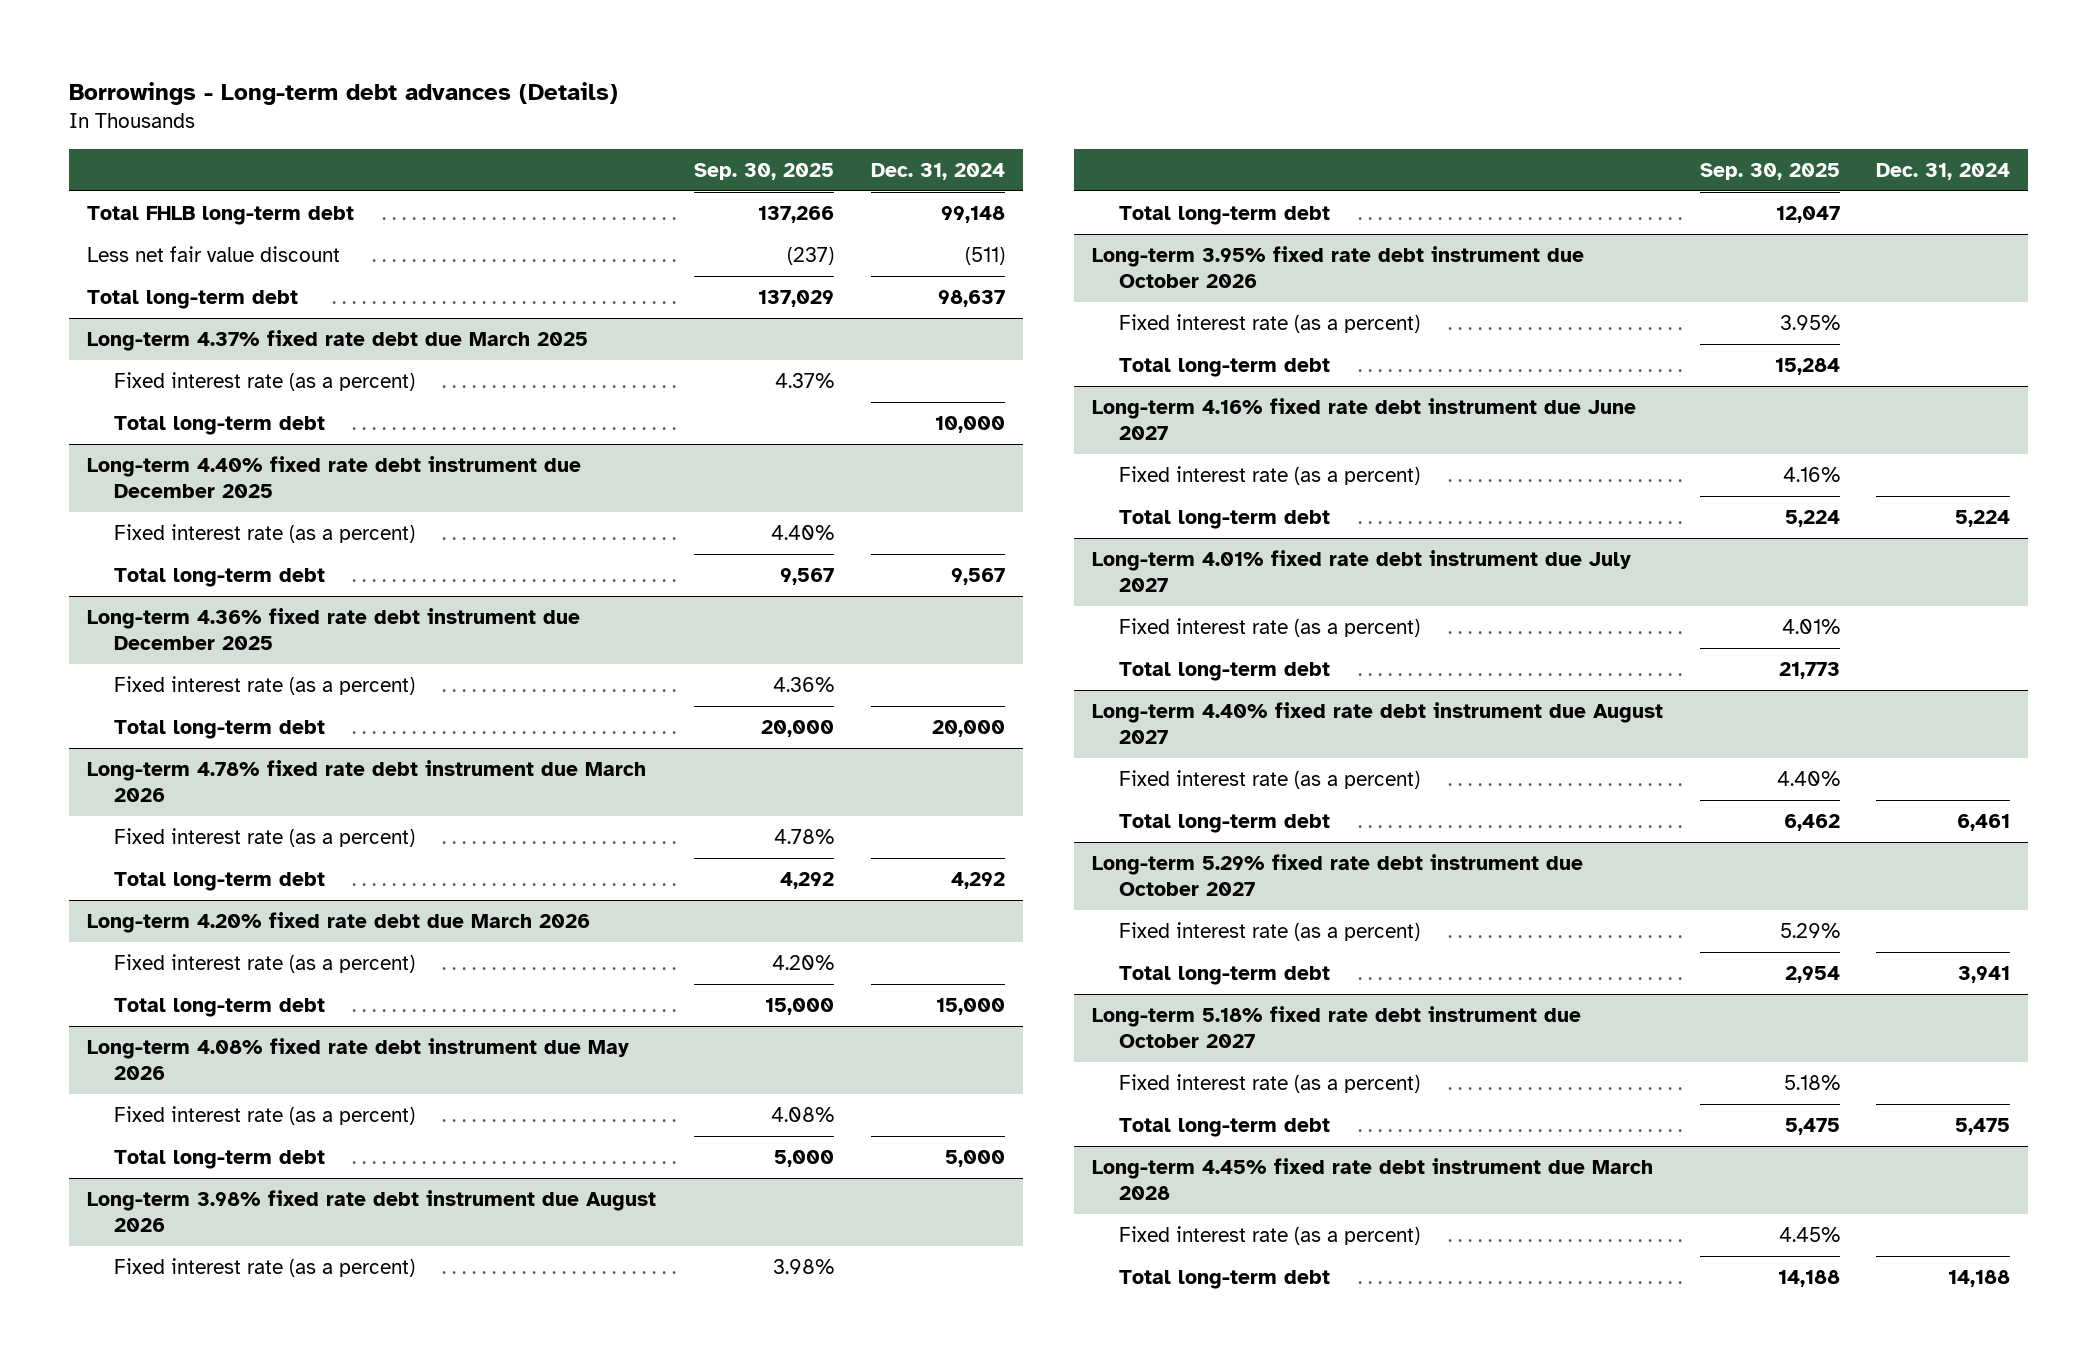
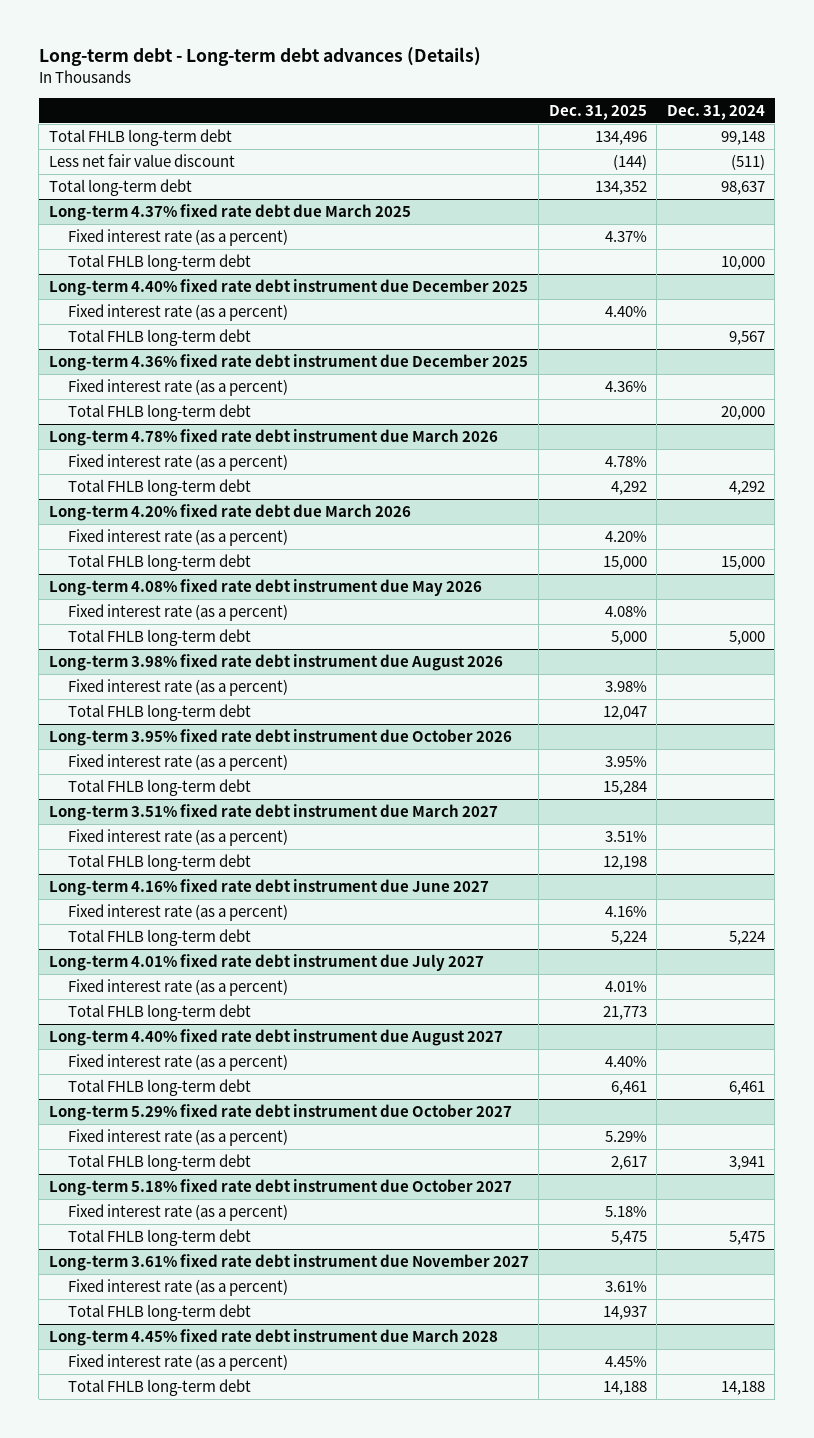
- Borrowings - Long-term debt advances (Details)
+ Long-term debt - Long-term debt advances (Details)
- | Sep. 30, 2025 | Dec. 31, 2024
+ | Dec. 31, 2025 | Dec. 31, 2024
@ Long-term 4.37% fixed rate debt due March 2025
- Total long-term debt | | 10,000
+ Total FHLB long-term debt | | 10,000
@ Long-term 4.40% fixed rate debt instrument due December 2025
- Total long-term debt | 9,567 | 9,567
+ Total FHLB long-term debt | | 9,567
@ Long-term 4.36% fixed rate debt instrument due December 2025
- Total long-term debt | 20,000 | 20,000
+ Total FHLB long-term debt | | 20,000
@ Long-term 4.78% fixed rate debt instrument due March 2026
- Total long-term debt | 4,292 | 4,292
+ Total FHLB long-term debt | 4,292 | 4,292
@ Long-term 4.20% fixed rate debt due March 2026
- Total long-term debt | 15,000 | 15,000
+ Total FHLB long-term debt | 15,000 | 15,000
@ Long-term 4.08% fixed rate debt instrument due May 2026
- Total long-term debt | 5,000 | 5,000
+ Total FHLB long-term debt | 5,000 | 5,000
@ Long-term 3.98% fixed rate debt instrument due August 2026
- Total long-term debt | 12,047 |
+ Total FHLB long-term debt | 12,047 |
@ Long-term 3.95% fixed rate debt instrument due October 2026
- Total long-term debt | 15,284 |
+ Total FHLB long-term debt | 15,284 |
+ Long-term 3.51% fixed rate debt instrument due March 2027
+ Fixed interest rate (as a percent) | 3.51% |
+ Total FHLB long-term debt | 12,198 |
@ Long-term 4.16% fixed rate debt instrument due June 2027
- Total long-term debt | 5,224 | 5,224
+ Total FHLB long-term debt | 5,224 | 5,224
@ Long-term 4.01% fixed rate debt instrument due July 2027
- Total long-term debt | 21,773 |
+ Total FHLB long-term debt | 21,773 |
@ Long-term 4.40% fixed rate debt instrument due August 2027
- Total long-term debt | 6,462 | 6,461
+ Total FHLB long-term debt | 6,461 | 6,461
@ Long-term 5.29% fixed rate debt instrument due October 2027
- Total long-term debt | 2,954 | 3,941
+ Total FHLB long-term debt | 2,617 | 3,941
@ Long-term 5.18% fixed rate debt instrument due October 2027
- Total long-term debt | 5,475 | 5,475
+ Total FHLB long-term debt | 5,475 | 5,475
+ Long-term 3.61% fixed rate debt instrument due November 2027
+ Fixed interest rate (as a percent) | 3.61% |
+ Total FHLB long-term debt | 14,937 |
@ Long-term 4.45% fixed rate debt instrument due March 2028
- Total long-term debt | 14,188 | 14,188
+ Total FHLB long-term debt | 14,188 | 14,188

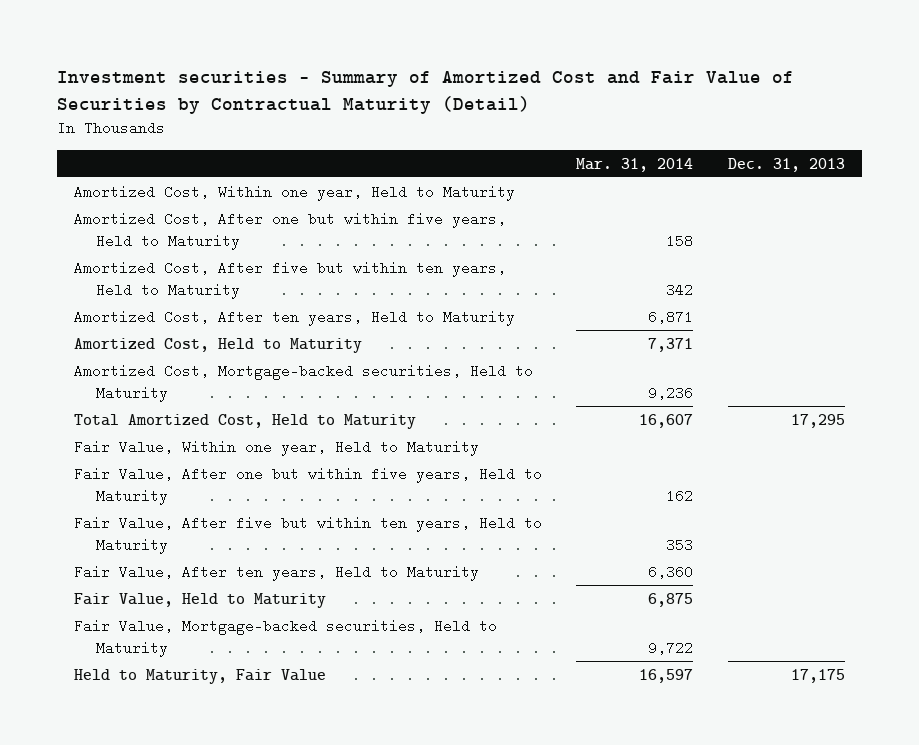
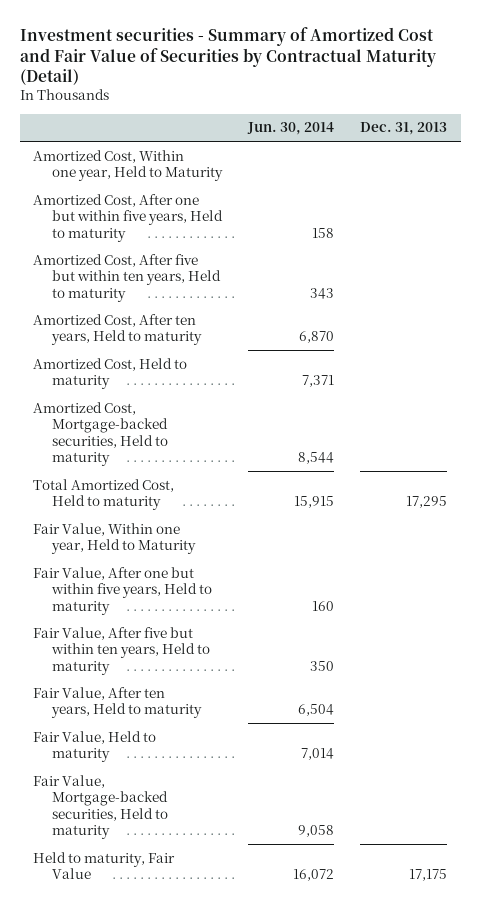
- | Mar. 31, 2014 | Dec. 31, 2013
+ | Jun. 30, 2014 | Dec. 31, 2013
- Amortized Cost, After one but within five years, Held to Maturity | 158 |
- Amortized Cost, After five but within ten years, Held to Maturity | 342 |
- Amortized Cost, After ten years, Held to Maturity | 6,871 |
- Amortized Cost, Held to Maturity | 7,371 |
- Amortized Cost, Mortgage-backed securities, Held to Maturity | 9,236 |
- Total Amortized Cost, Held to Maturity | 16,607 | 17,295
+ Amortized Cost, After one but within five years, Held to maturity | 158 |
+ Amortized Cost, After five but within ten years, Held to maturity | 343 |
+ Amortized Cost, After ten years, Held to maturity | 6,870 |
+ Amortized Cost, Held to maturity | 7,371 |
+ Amortized Cost, Mortgage-backed securities, Held to maturity | 8,544 |
+ Total Amortized Cost, Held to maturity | 15,915 | 17,295
- Fair Value, After one but within five years, Held to Maturity | 162 |
- Fair Value, After five but within ten years, Held to Maturity | 353 |
- Fair Value, After ten years, Held to Maturity | 6,360 |
- Fair Value, Held to Maturity | 6,875 |
- Fair Value, Mortgage-backed securities, Held to Maturity | 9,722 |
- Held to Maturity, Fair Value | 16,597 | 17,175
+ Fair Value, After one but within five years, Held to maturity | 160 |
+ Fair Value, After five but within ten years, Held to maturity | 350 |
+ Fair Value, After ten years, Held to maturity | 6,504 |
+ Fair Value, Held to maturity | 7,014 |
+ Fair Value, Mortgage-backed securities, Held to maturity | 9,058 |
+ Held to maturity, Fair Value | 16,072 | 17,175

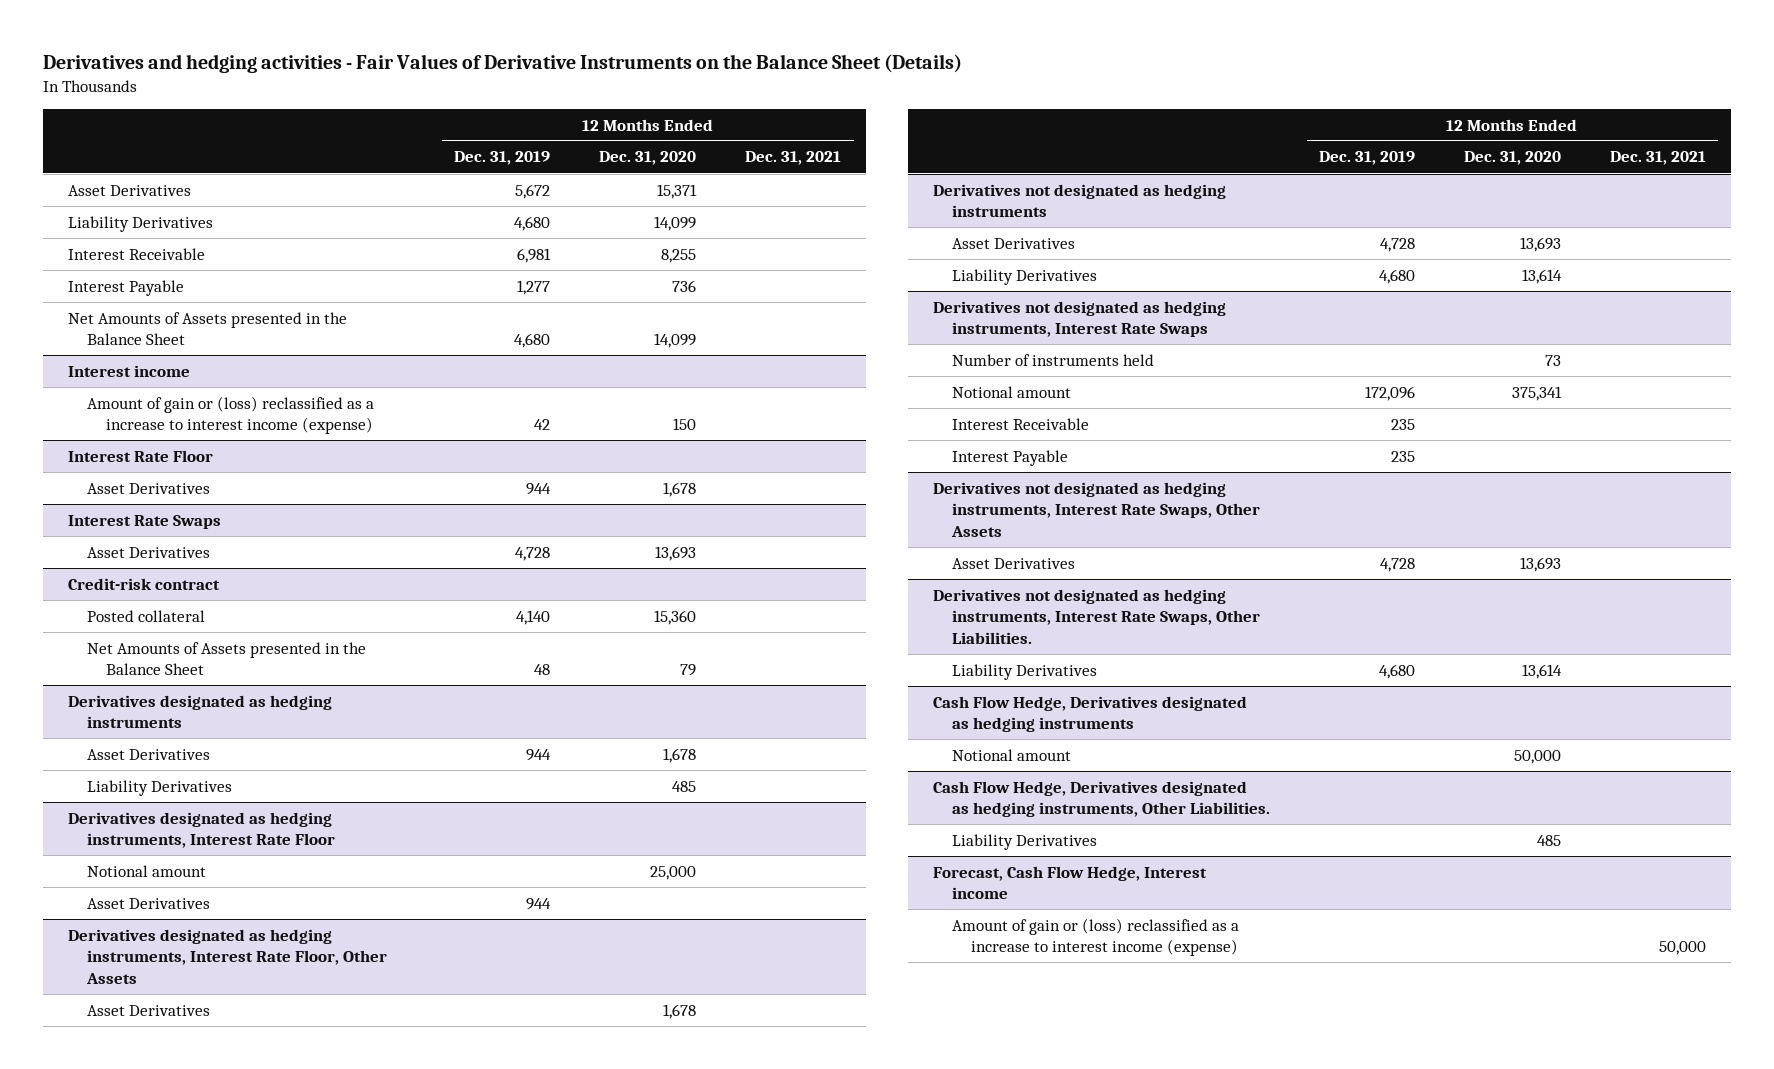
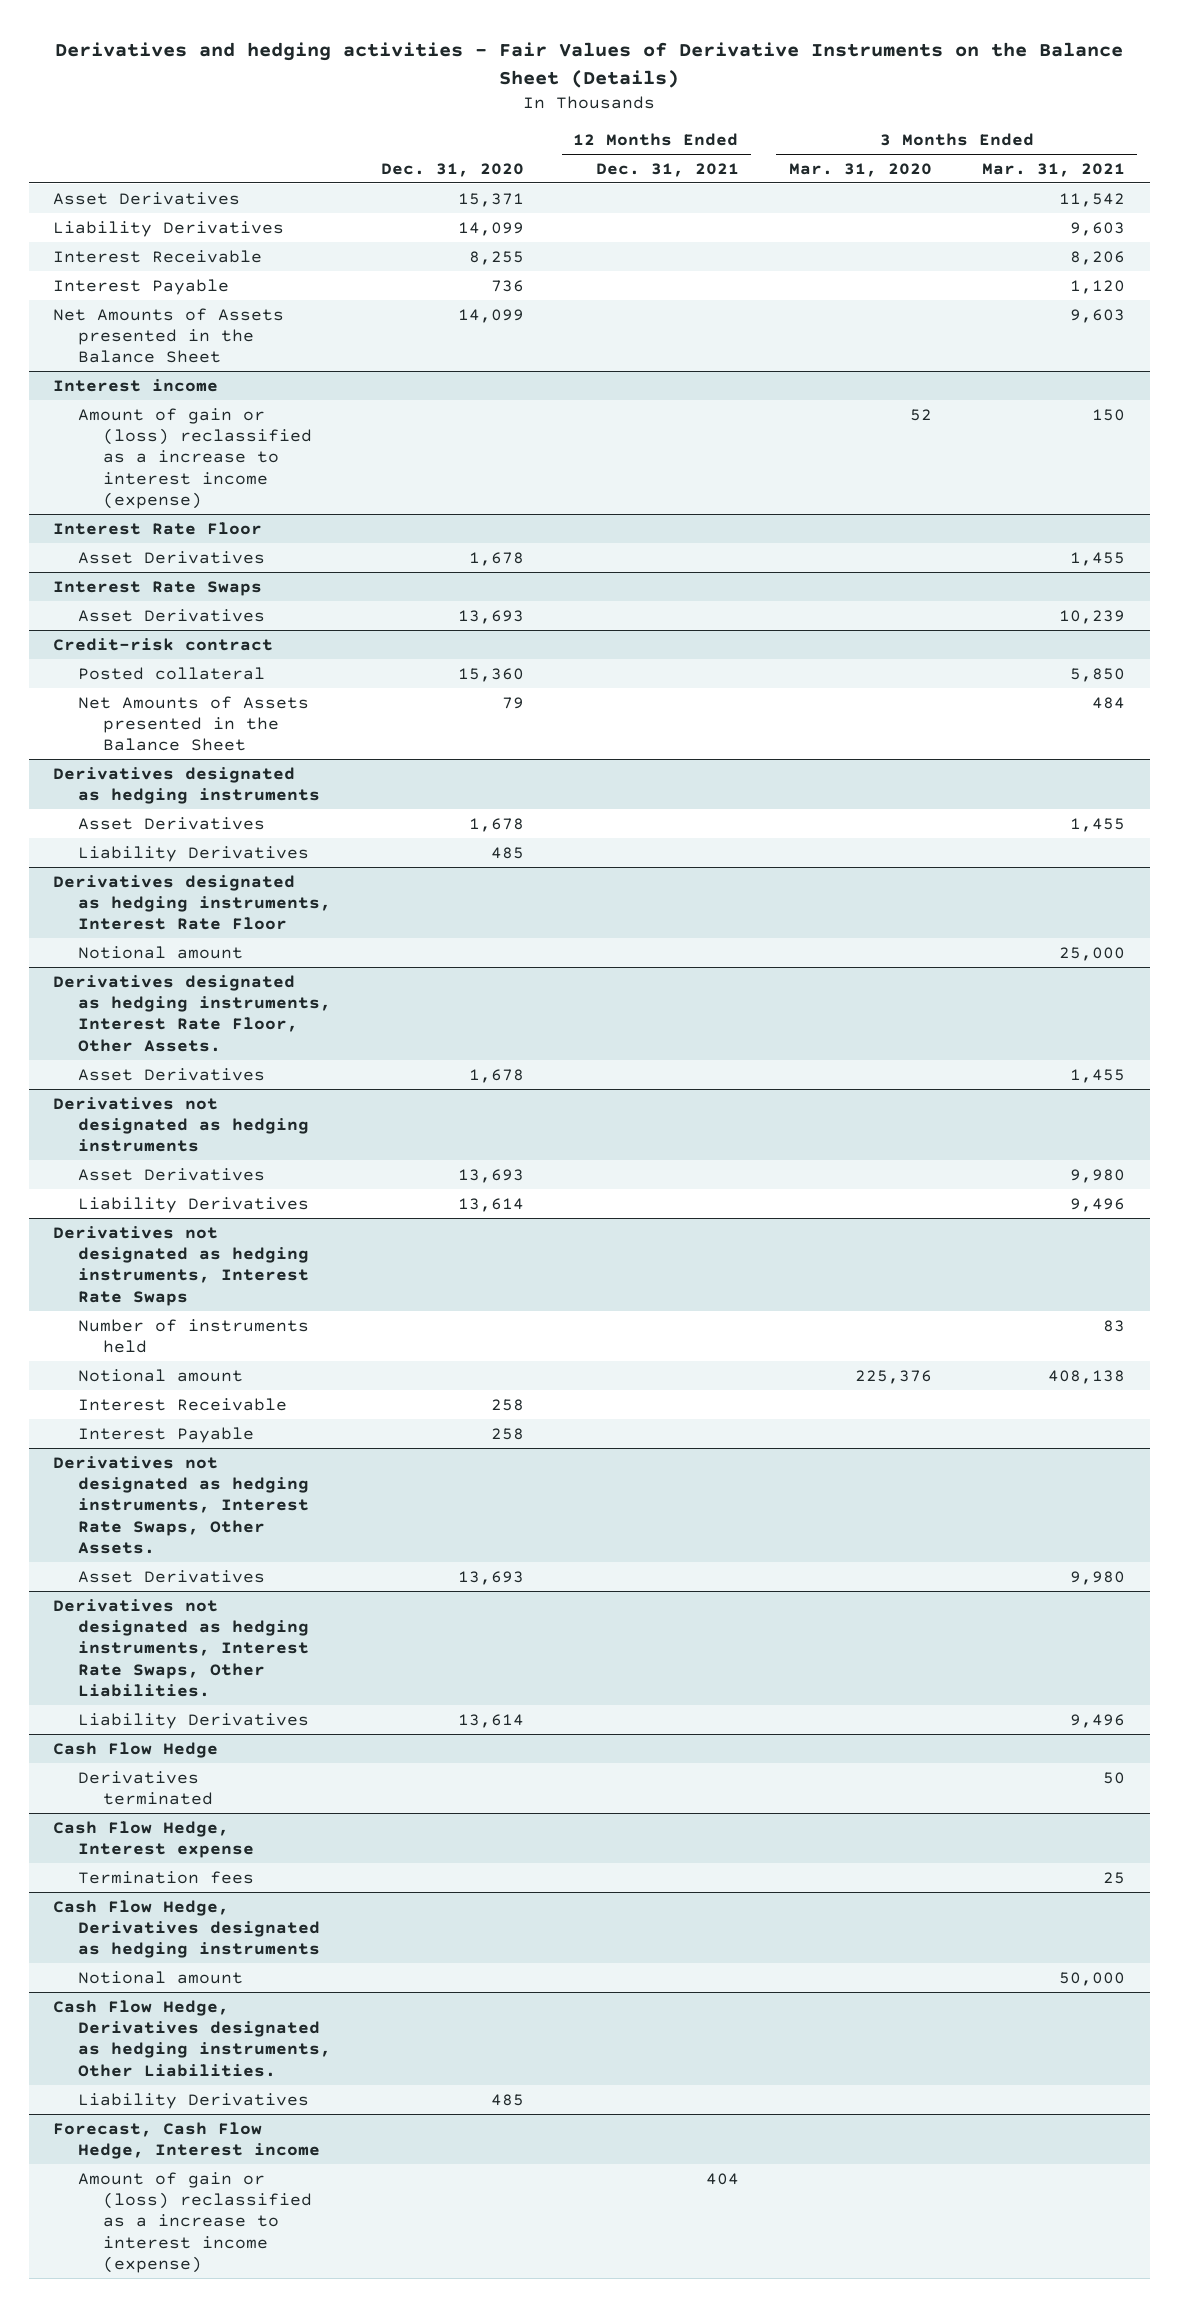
- | 12 Months Ended Dec. 31, 2019 | 12 Months Ended Dec. 31, 2020 | 12 Months Ended Dec. 31, 2021
+ | Dec. 31, 2020 | 12 Months Ended Dec. 31, 2021 | 3 Months Ended Mar. 31, 2020 | 3 Months Ended Mar. 31, 2021
@ Derivatives designated as hedging instruments, Interest Rate Floor
- Asset Derivatives | 944 | |
- Derivatives designated as hedging instruments, Interest Rate Floor, Other Assets
+ Derivatives designated as hedging instruments, Interest Rate Floor, Other Assets.
- Derivatives not designated as hedging instruments, Interest Rate Swaps, Other Assets
+ Derivatives not designated as hedging instruments, Interest Rate Swaps, Other Assets.
+ Cash Flow Hedge
+ Derivatives terminated | | | | 50
+ Cash Flow Hedge, Interest expense
+ Termination fees | | | | 25
@ Forecast, Cash Flow Hedge, Interest income
- Amount of gain or (loss) reclassified as a increase to interest income (expense) | | | 50,000
+ Amount of gain or (loss) reclassified as a increase to interest income (expense) | | 404 | |

